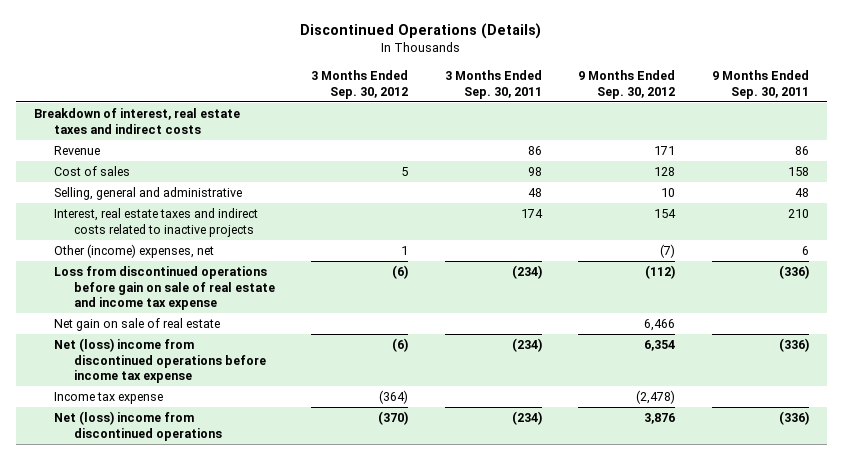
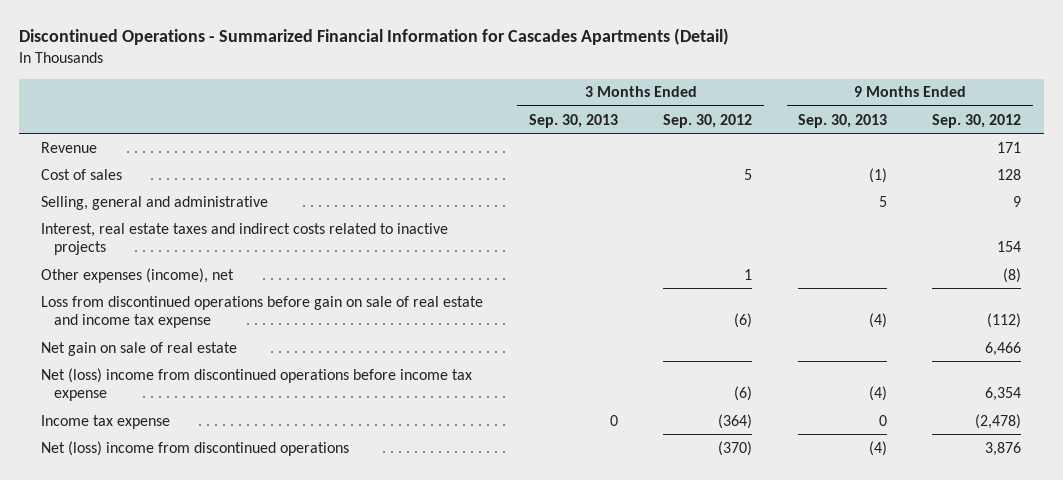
- Discontinued Operations (Details)
+ Discontinued Operations - Summarized Financial Information for Cascades Apartments (Detail)
- | 3 Months Ended Sep. 30, 2012 | 3 Months Ended Sep. 30, 2011 | 9 Months Ended Sep. 30, 2012 | 9 Months Ended Sep. 30, 2011
+ | 3 Months Ended Sep. 30, 2013 | 3 Months Ended Sep. 30, 2012 | 9 Months Ended Sep. 30, 2013 | 9 Months Ended Sep. 30, 2012
- Breakdown of interest, real estate taxes and indirect costs
- Selling, general and administrative | | 48 | 10 | 48
+ Selling, general and administrative | | | 5 | 9
- Other (income) expenses, net | 1 | | (7) | 6
+ Other expenses (income), net | | 1 | | (8)

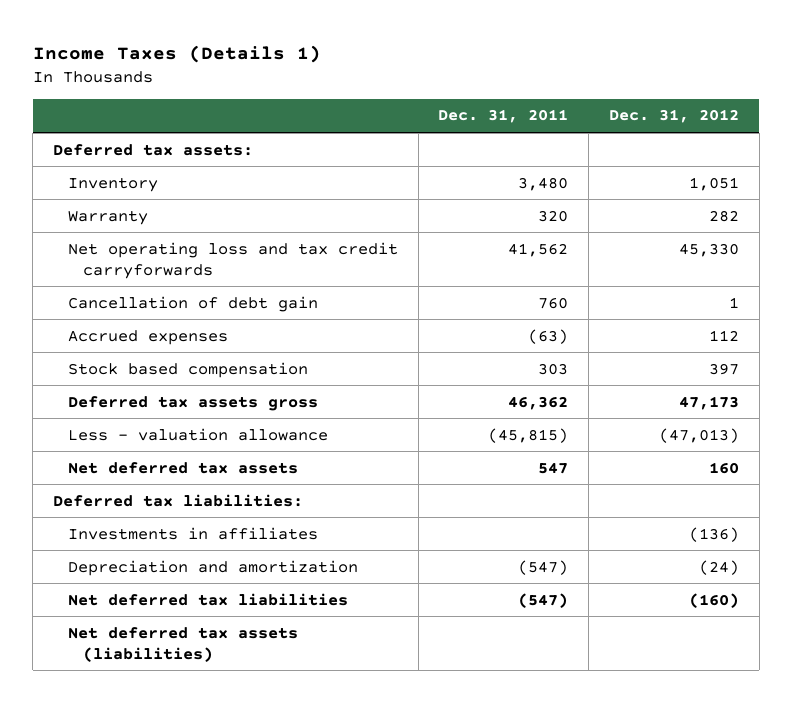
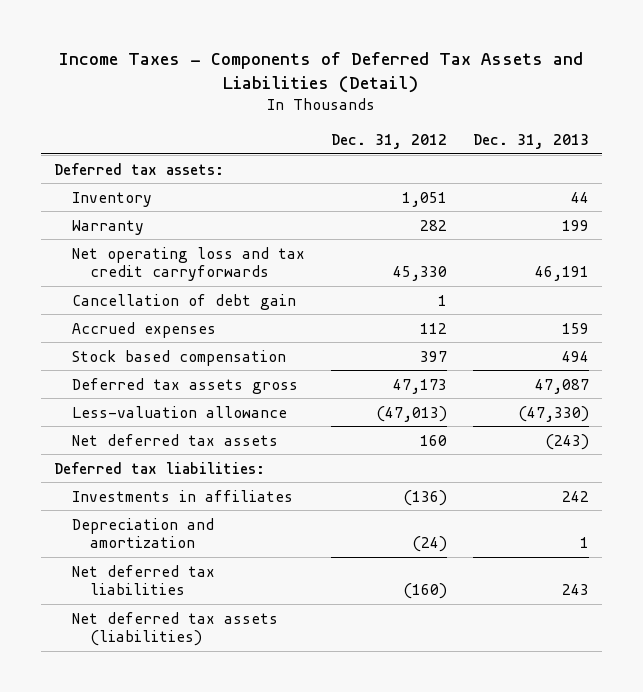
- Income Taxes (Details 1)
+ Income Taxes - Components of Deferred Tax Assets and Liabilities (Detail)
- | Dec. 31, 2011 | Dec. 31, 2012
+ | Dec. 31, 2012 | Dec. 31, 2013
- Less - valuation allowance | (45,815) | (47,013)
+ Less-valuation allowance | (47,013) | (47,330)

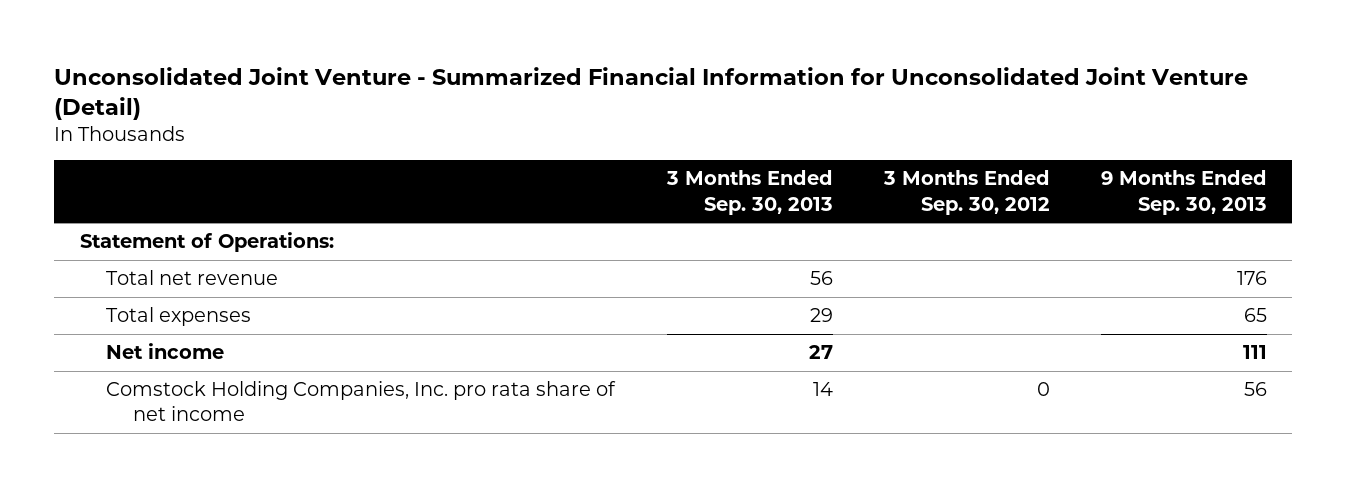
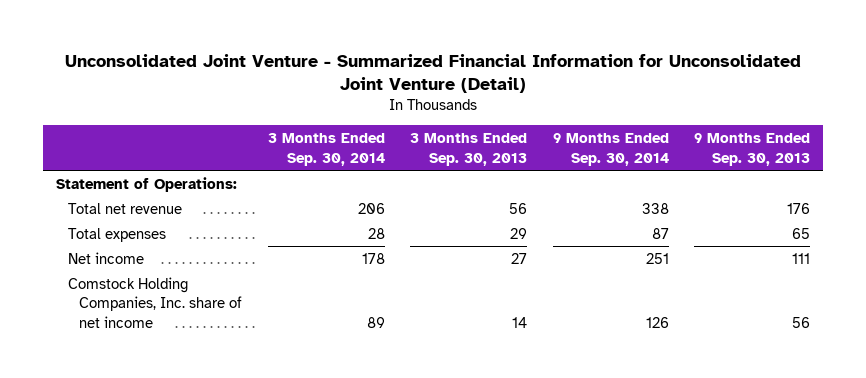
- | 3 Months Ended Sep. 30, 2013 | 3 Months Ended Sep. 30, 2012 | 9 Months Ended Sep. 30, 2013
+ | 3 Months Ended Sep. 30, 2014 | 3 Months Ended Sep. 30, 2013 | 9 Months Ended Sep. 30, 2014 | 9 Months Ended Sep. 30, 2013
- Comstock Holding Companies, Inc. pro rata share of net income | 14 | 0 | 56
+ Comstock Holding Companies, Inc. share of net income | 89 | 14 | 126 | 56

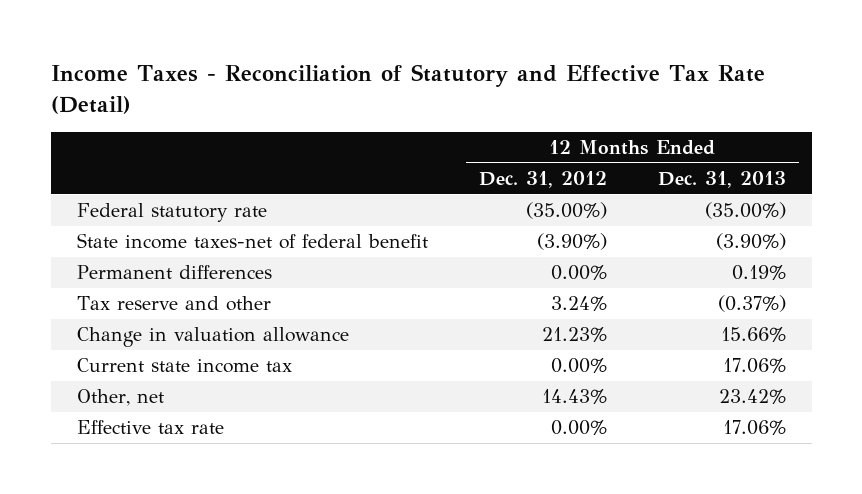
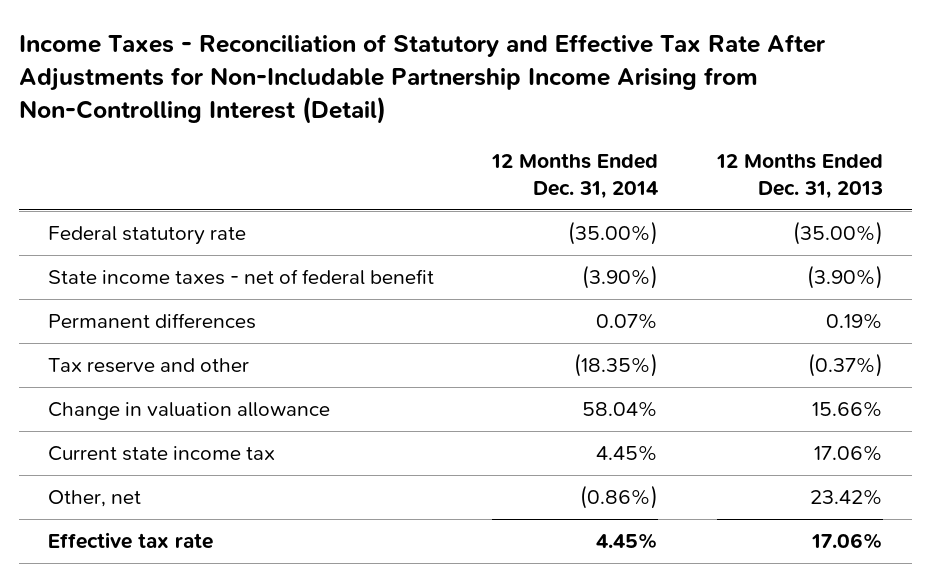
- Income Taxes - Reconciliation of Statutory and Effective Tax Rate (Detail)
+ Income Taxes - Reconciliation of Statutory and Effective Tax Rate After Adjustments for Non-Includable Partnership Income Arising from Non-Controlling Interest (Detail)
- | 12 Months Ended Dec. 31, 2012 | 12 Months Ended Dec. 31, 2013
+ | 12 Months Ended Dec. 31, 2014 | 12 Months Ended Dec. 31, 2013
- State income taxes-net of federal benefit | (3.90%) | (3.90%)
+ State income taxes - net of federal benefit | (3.90%) | (3.90%)

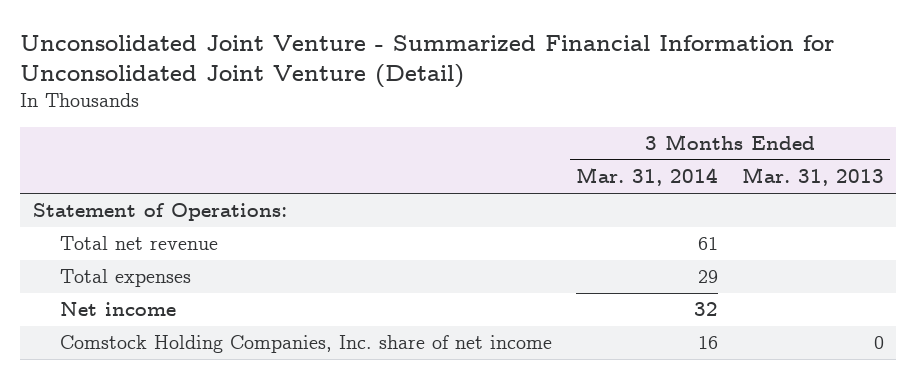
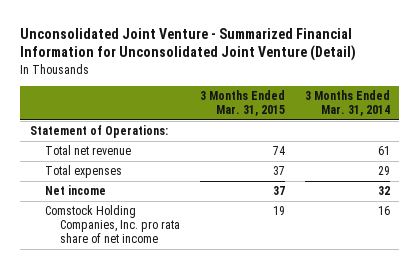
- | 3 Months Ended Mar. 31, 2014 | 3 Months Ended Mar. 31, 2013
+ | 3 Months Ended Mar. 31, 2015 | 3 Months Ended Mar. 31, 2014
- Comstock Holding Companies, Inc. share of net income | 16 | 0
+ Comstock Holding Companies, Inc. pro rata share of net income | 19 | 16

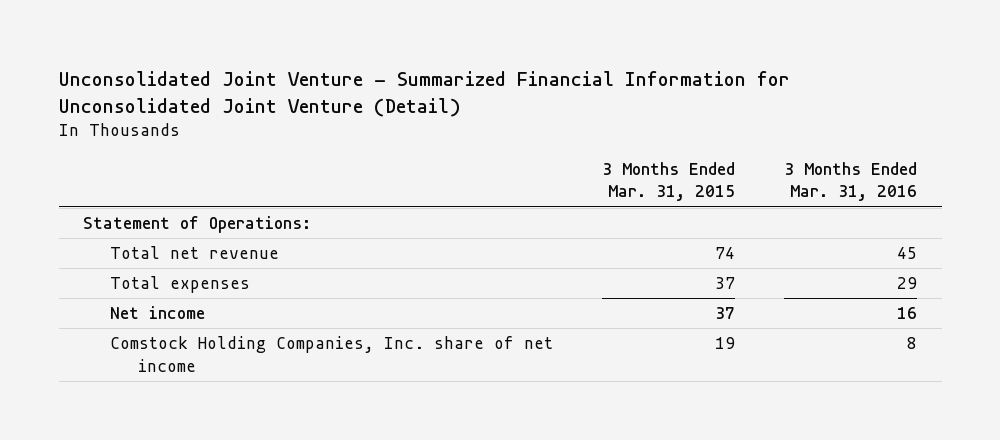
- | 3 Months Ended Mar. 31, 2015 | 3 Months Ended Mar. 31, 2014
+ | 3 Months Ended Mar. 31, 2015 | 3 Months Ended Mar. 31, 2016
- Comstock Holding Companies, Inc. pro rata share of net income | 19 | 16
+ Comstock Holding Companies, Inc. share of net income | 19 | 8

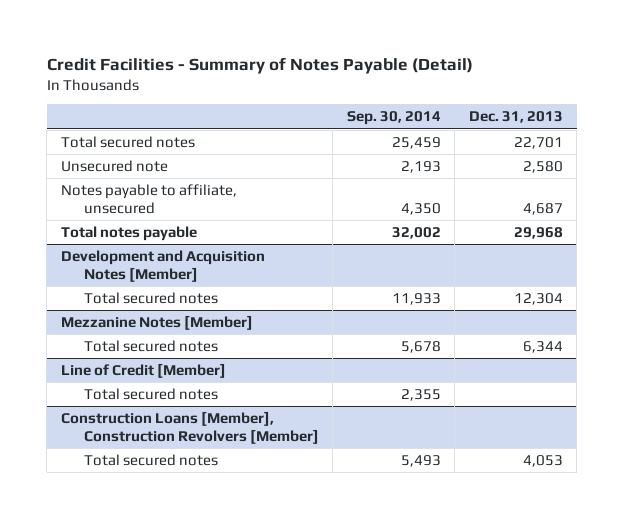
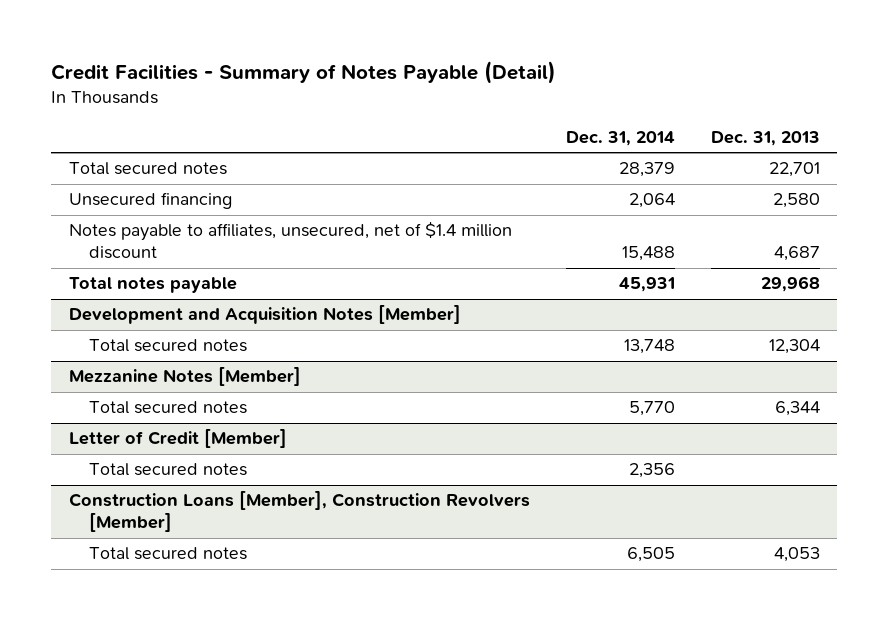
- | Sep. 30, 2014 | Dec. 31, 2013
+ | Dec. 31, 2014 | Dec. 31, 2013
- Unsecured note | 2,193 | 2,580
- Notes payable to affiliate, unsecured | 4,350 | 4,687
+ Unsecured financing | 2,064 | 2,580
+ Notes payable to affiliates, unsecured, net of $1.4 million discount | 15,488 | 4,687
- Line of Credit [Member]
+ Letter of Credit [Member]

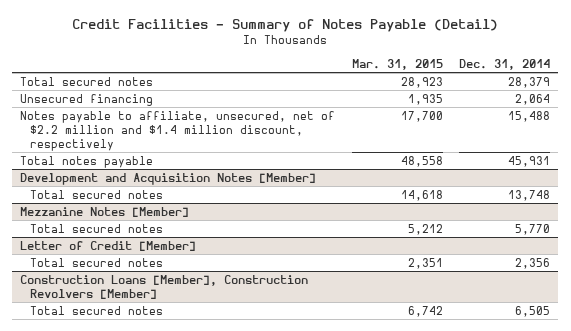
- | Dec. 31, 2014 | Dec. 31, 2013
+ | Mar. 31, 2015 | Dec. 31, 2014
- Notes payable to affiliates, unsecured, net of $1.4 million discount | 15,488 | 4,687
+ Notes payable to affiliate, unsecured, net of $2.2 million and $1.4 million discount, respectively | 17,700 | 15,488

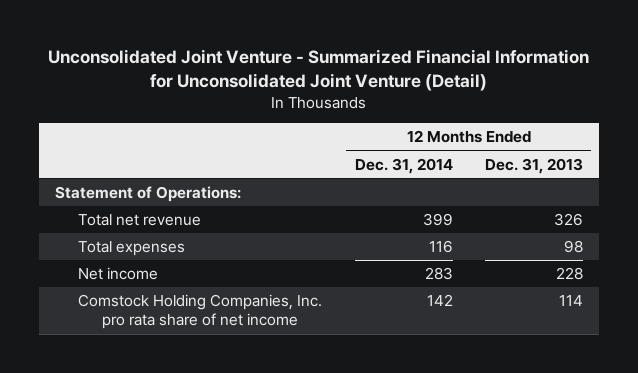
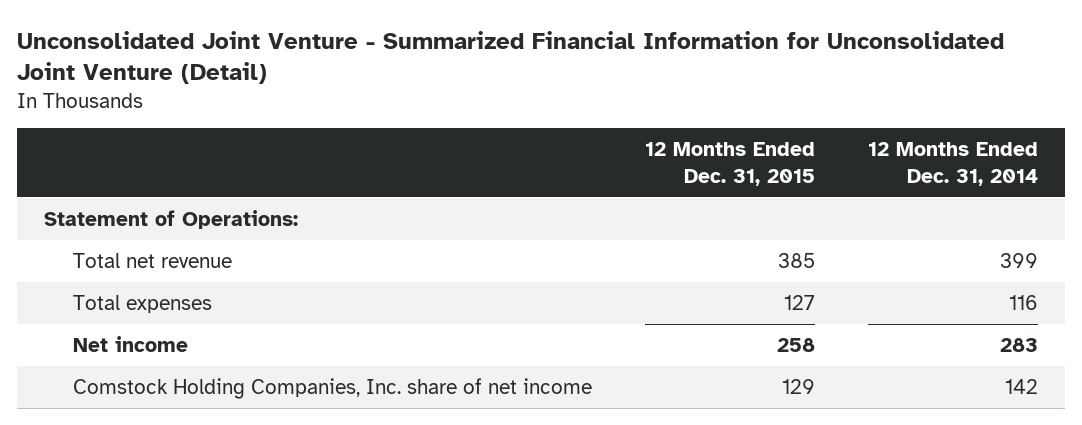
- | 12 Months Ended Dec. 31, 2014 | 12 Months Ended Dec. 31, 2013
+ | 12 Months Ended Dec. 31, 2015 | 12 Months Ended Dec. 31, 2014
- Comstock Holding Companies, Inc. pro rata share of net income | 142 | 114
+ Comstock Holding Companies, Inc. share of net income | 129 | 142

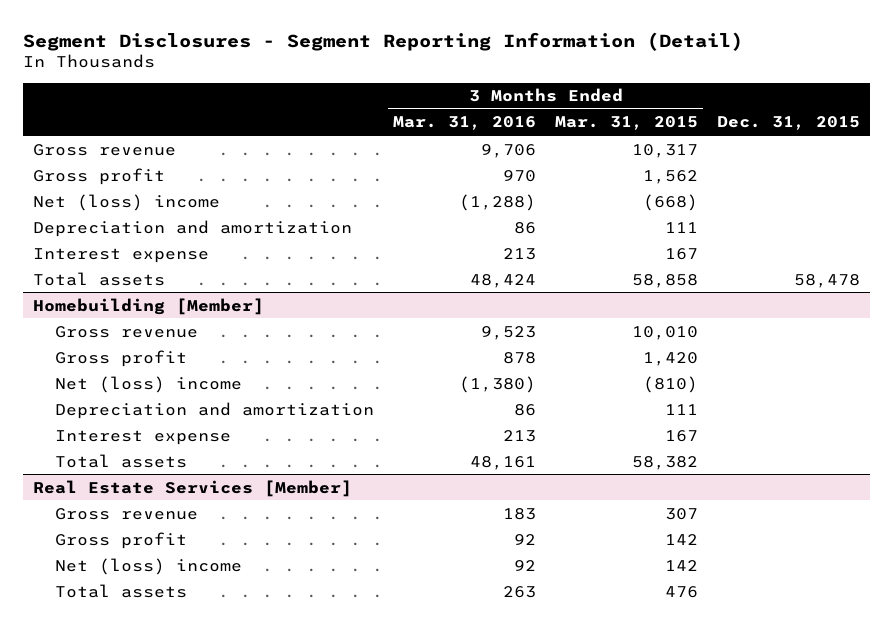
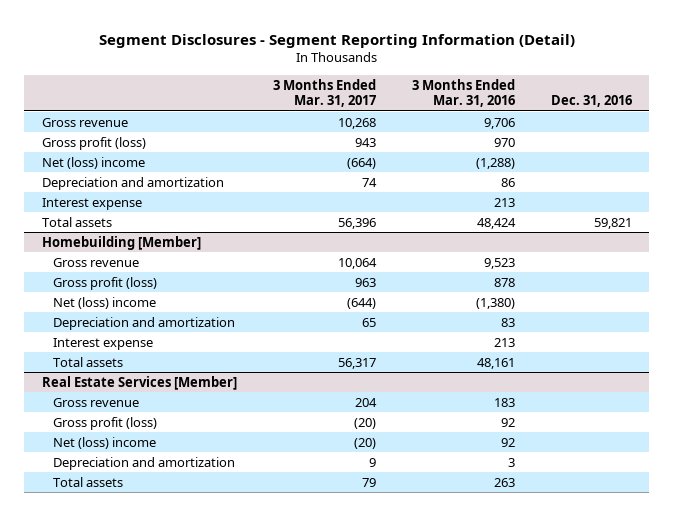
- | 3 Months Ended Mar. 31, 2016 | 3 Months Ended Mar. 31, 2015 | Dec. 31, 2015
+ | 3 Months Ended Mar. 31, 2017 | 3 Months Ended Mar. 31, 2016 | Dec. 31, 2016
- Gross profit | 970 | 1,562 |
+ Gross profit (loss) | 943 | 970 |
@ Homebuilding [Member]
- Gross profit | 878 | 1,420 |
+ Gross profit (loss) | 963 | 878 |
- Depreciation and amortization | 86 | 111 |
+ Depreciation and amortization | 65 | 83 |
@ Real Estate Services [Member]
- Gross profit | 92 | 142 |
+ Gross profit (loss) | (20) | 92 |
+ Depreciation and amortization | 9 | 3 |

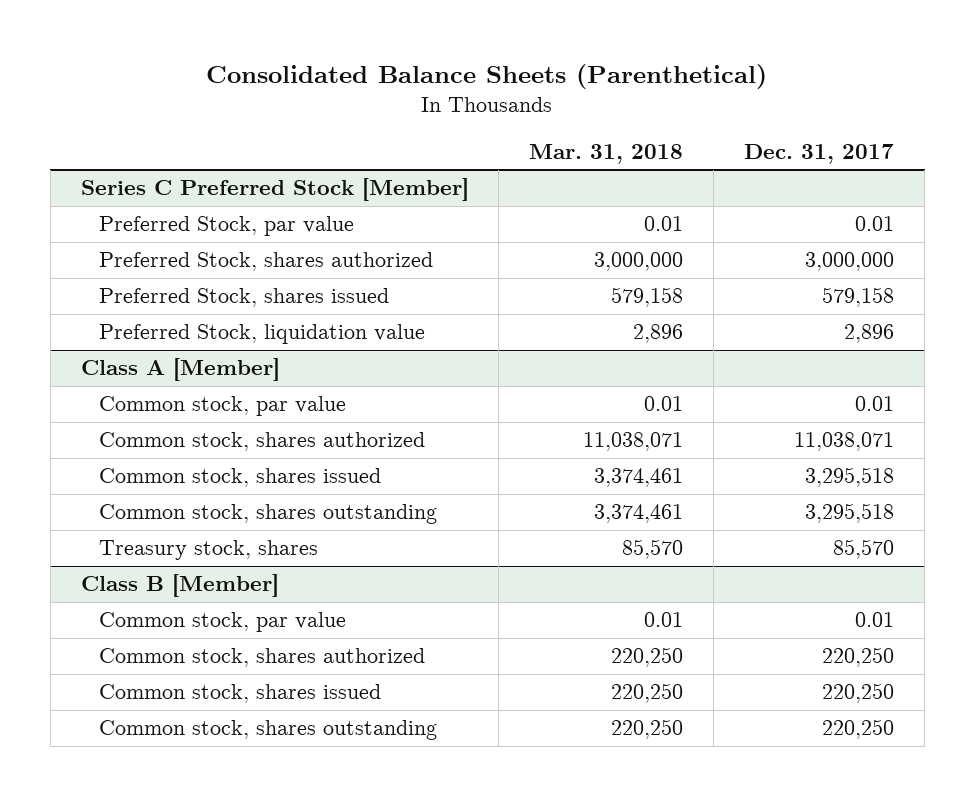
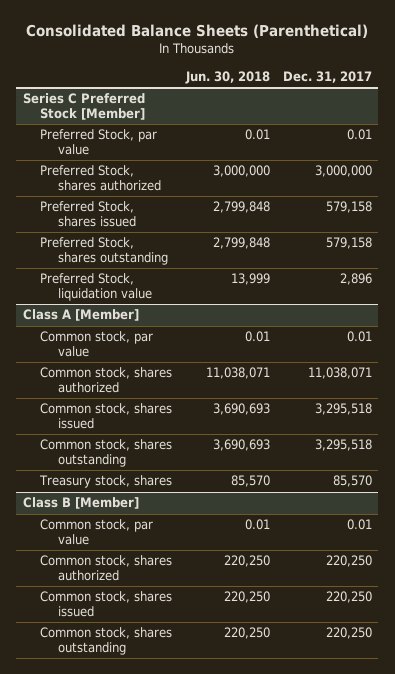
- | Mar. 31, 2018 | Dec. 31, 2017
+ | Jun. 30, 2018 | Dec. 31, 2017
@ Series C Preferred Stock [Member]
+ Preferred Stock, shares outstanding | 2,799,848 | 579,158

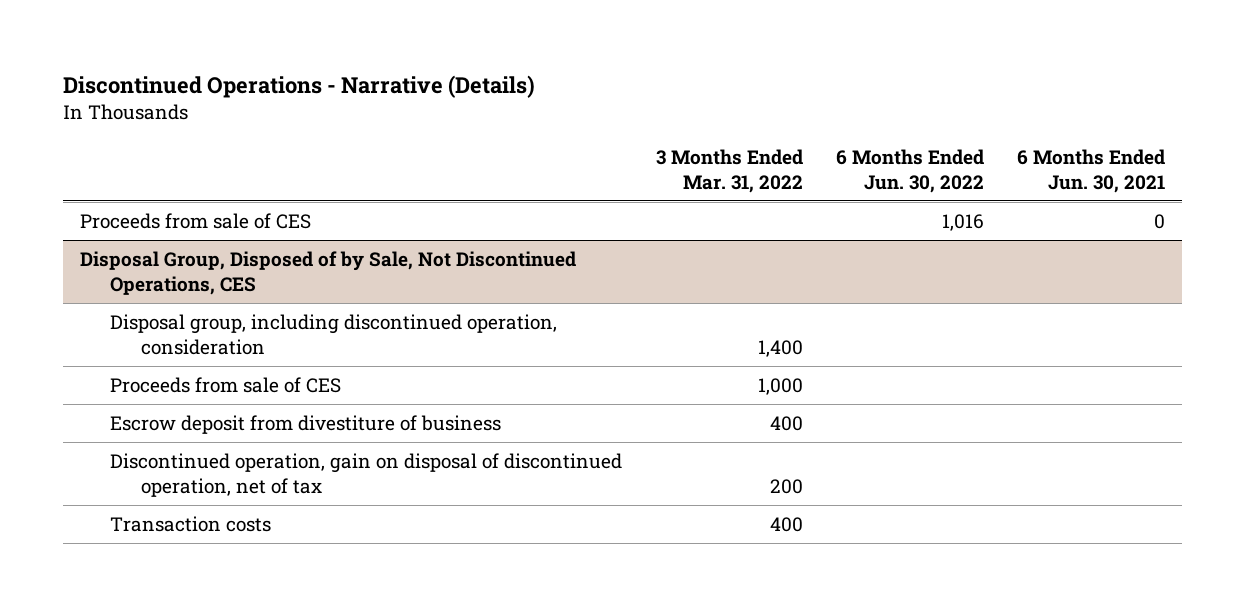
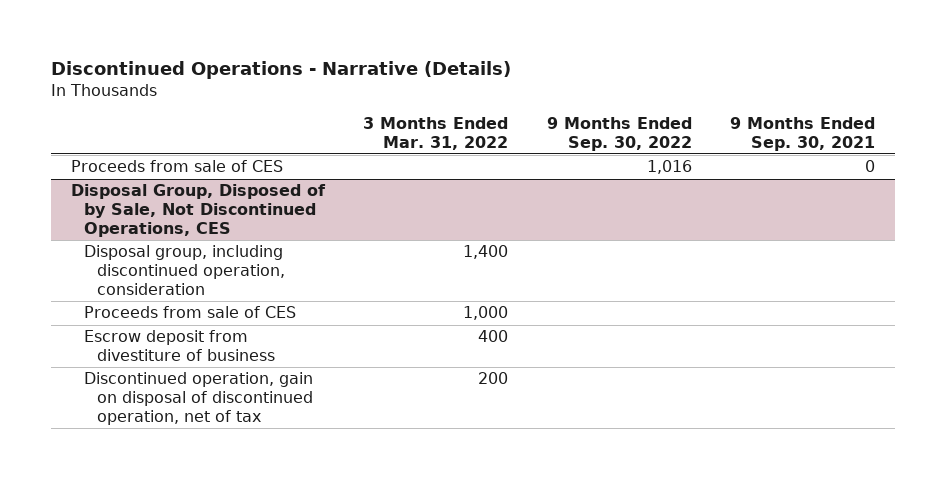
- | 3 Months Ended Mar. 31, 2022 | 6 Months Ended Jun. 30, 2022 | 6 Months Ended Jun. 30, 2021
+ | 3 Months Ended Mar. 31, 2022 | 9 Months Ended Sep. 30, 2022 | 9 Months Ended Sep. 30, 2021
@ Disposal Group, Disposed of by Sale, Not Discontinued Operations, CES
- Transaction costs | 400 | |

